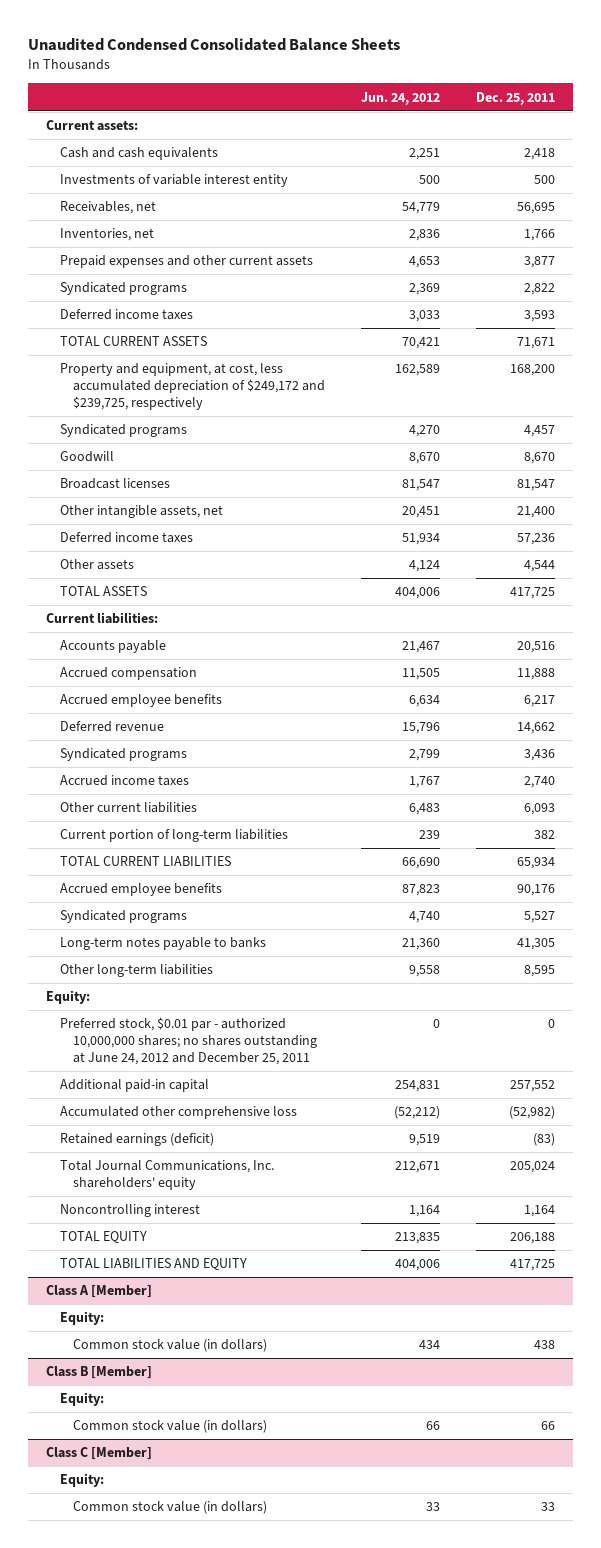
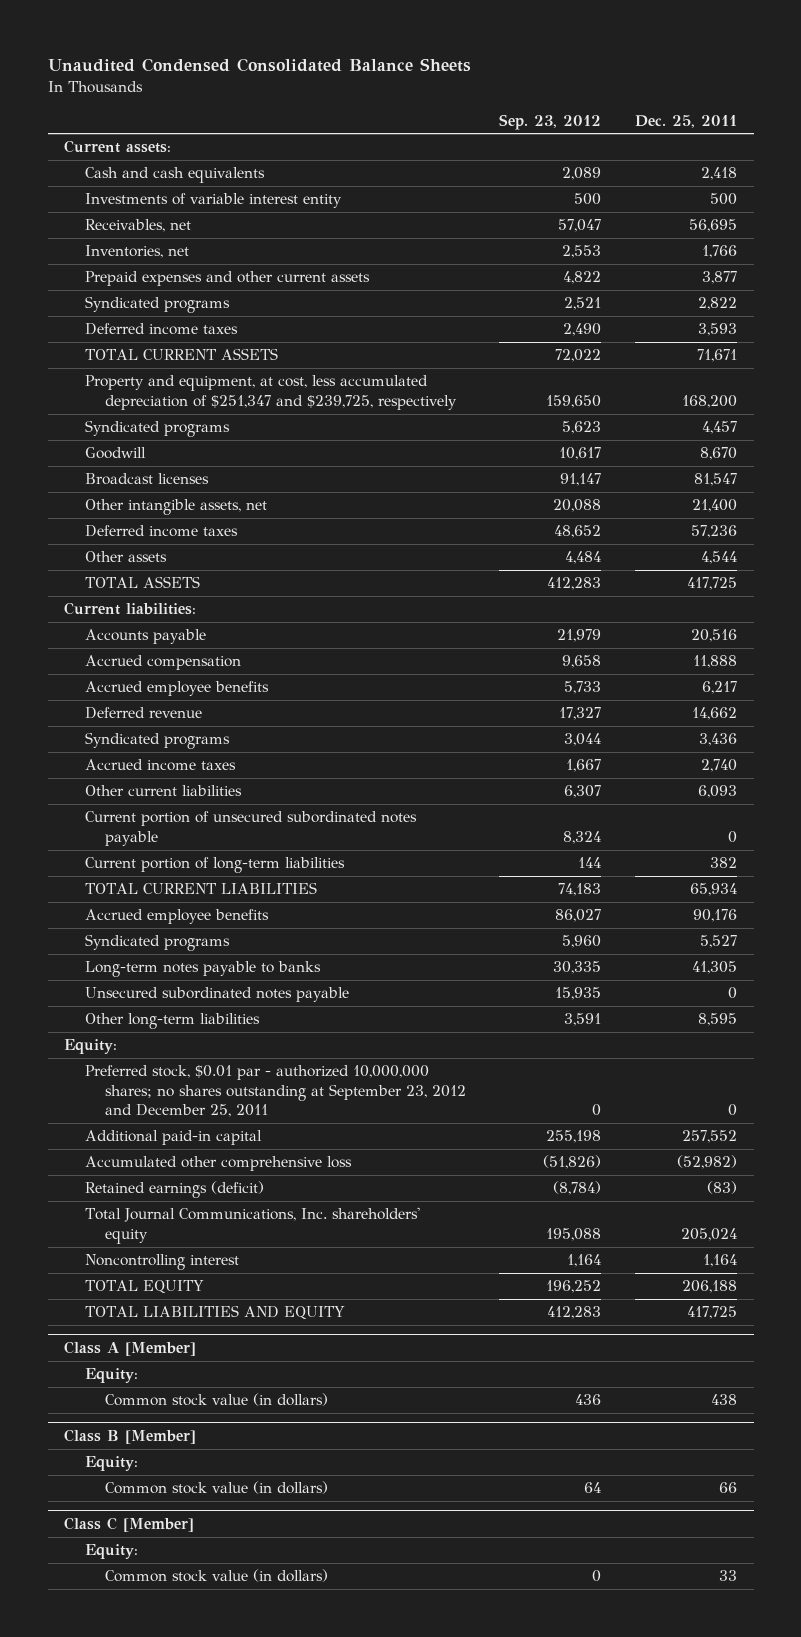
- | Jun. 24, 2012 | Dec. 25, 2011
+ | Sep. 23, 2012 | Dec. 25, 2011
- Property and equipment, at cost, less accumulated depreciation of $249,172 and $239,725, respectively | 162,589 | 168,200
+ Property and equipment, at cost, less accumulated depreciation of $251,347 and $239,725, respectively | 159,650 | 168,200
+ Current portion of unsecured subordinated notes payable | 8,324 | 0
+ Unsecured subordinated notes payable | 15,935 | 0
- Preferred stock, $0.01 par - authorized 10,000,000 shares; no shares outstanding at June 24, 2012 and December 25, 2011 | 0 | 0
+ Preferred stock, $0.01 par - authorized 10,000,000 shares; no shares outstanding at September 23, 2012 and December 25, 2011 | 0 | 0

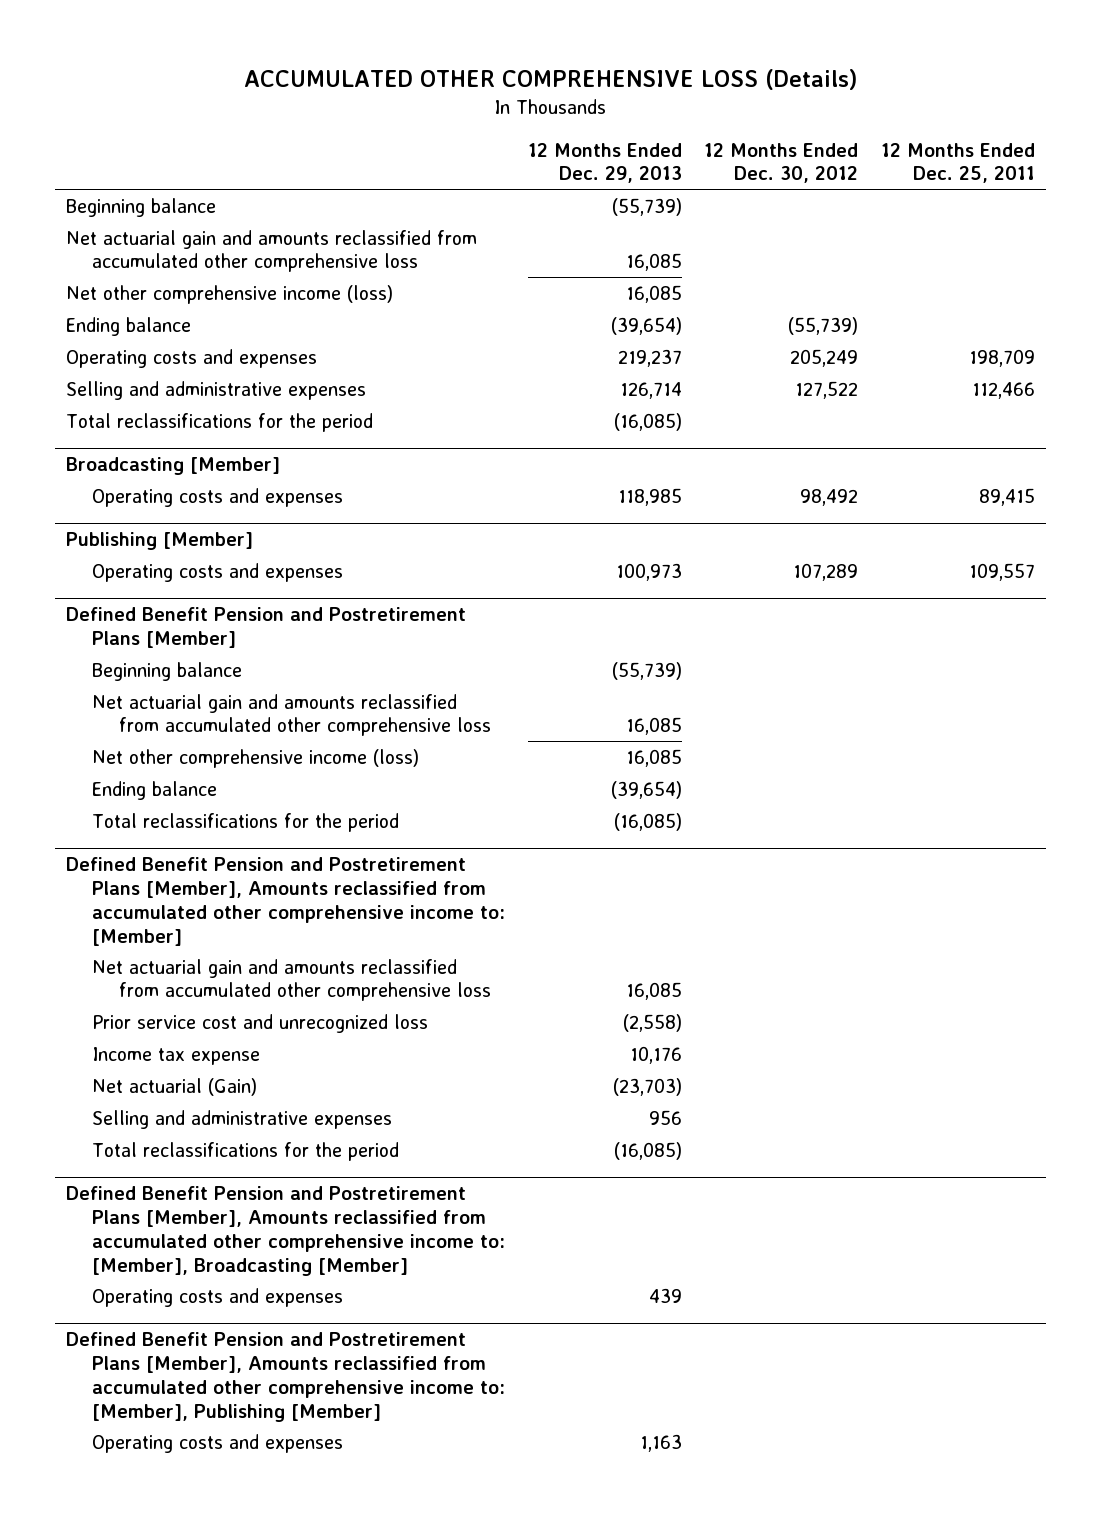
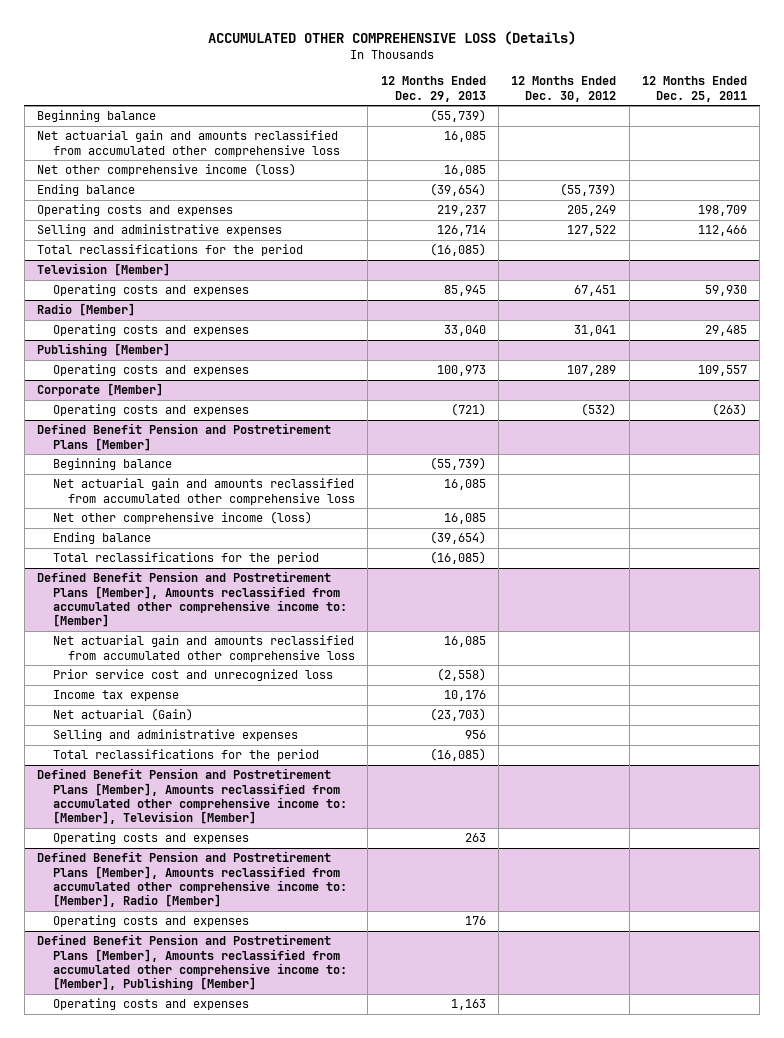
- Broadcasting [Member]
- Operating costs and expenses | 118,985 | 98,492 | 89,415
+ Television [Member]
+ Operating costs and expenses | 85,945 | 67,451 | 59,930
+ Radio [Member]
+ Operating costs and expenses | 33,040 | 31,041 | 29,485
+ Corporate [Member]
+ Operating costs and expenses | (721) | (532) | (263)
- Defined Benefit Pension and Postretirement Plans [Member], Amounts reclassified from accumulated other comprehensive income to: [Member], Broadcasting [Member]
- Operating costs and expenses | 439 | |
+ Defined Benefit Pension and Postretirement Plans [Member], Amounts reclassified from accumulated other comprehensive income to: [Member], Television [Member]
+ Operating costs and expenses | 263 | |
+ Defined Benefit Pension and Postretirement Plans [Member], Amounts reclassified from accumulated other comprehensive income to: [Member], Radio [Member]
+ Operating costs and expenses | 176 | |

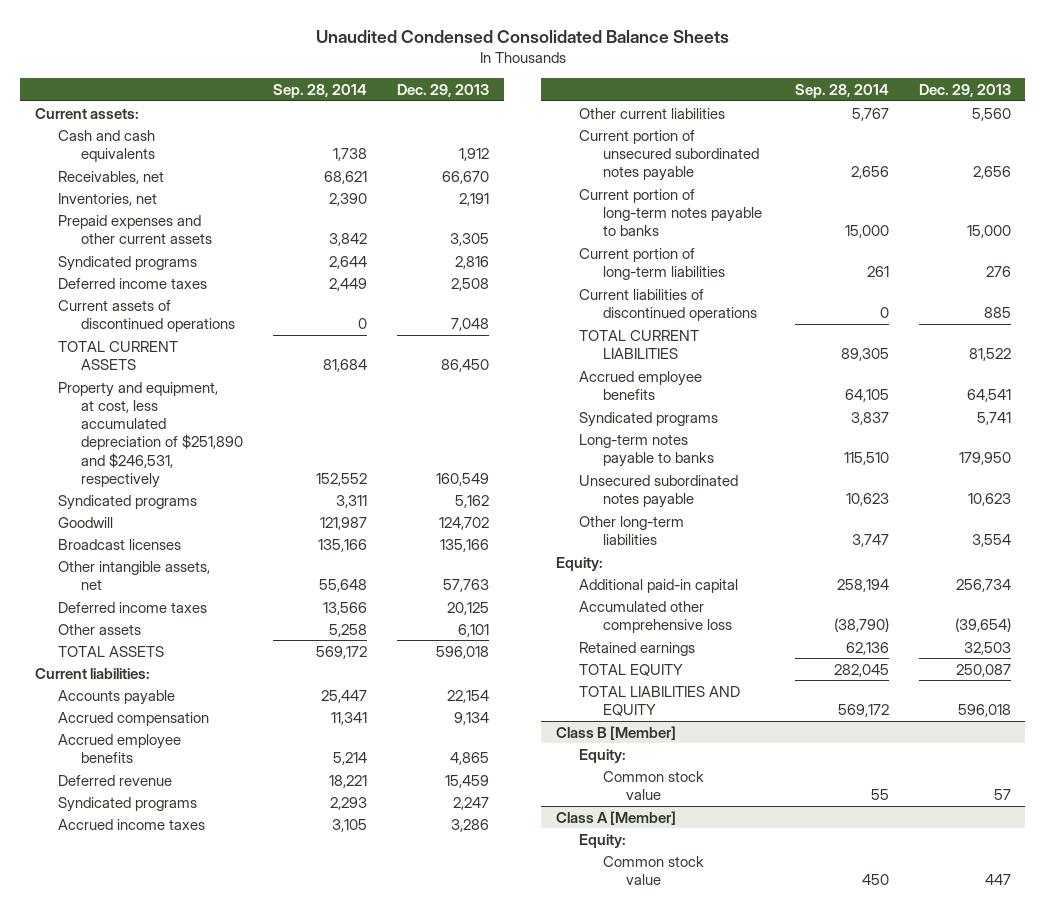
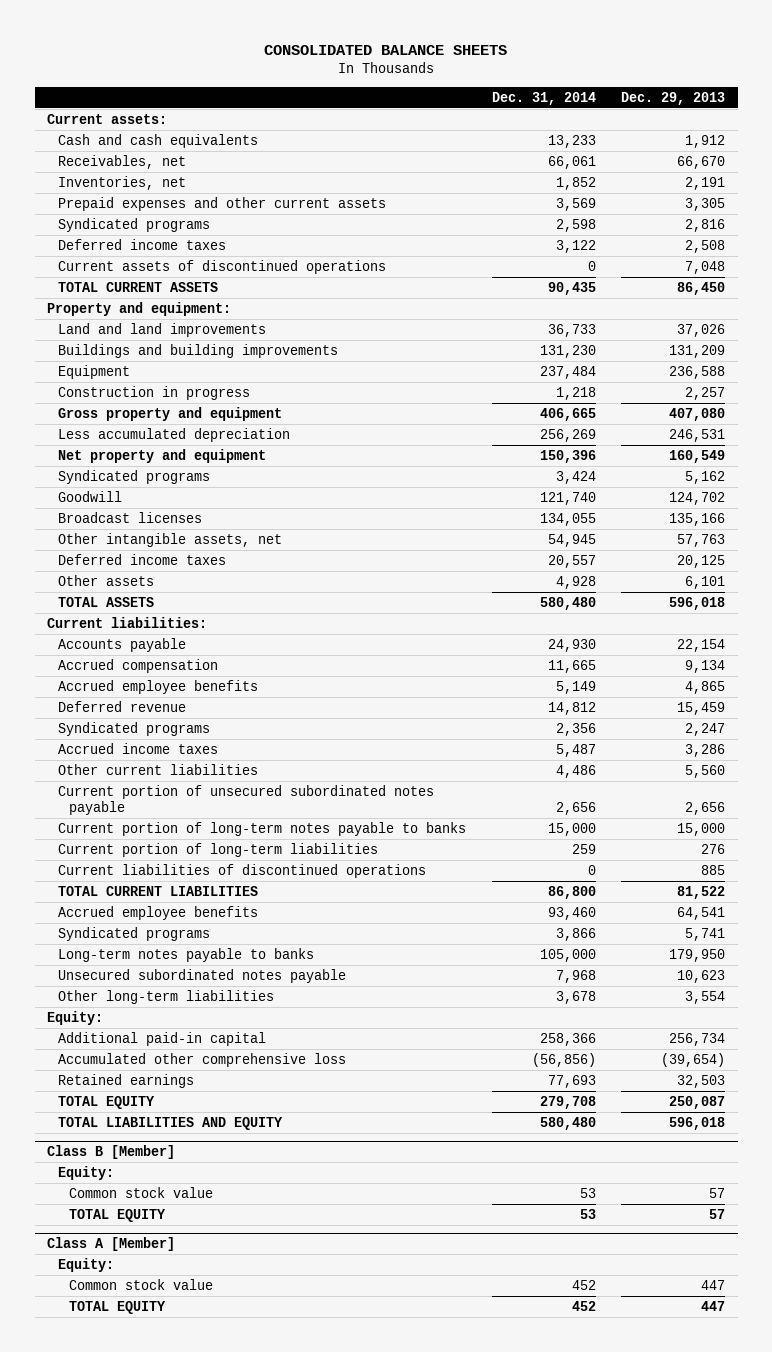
- Unaudited Condensed Consolidated Balance Sheets
+ CONSOLIDATED BALANCE SHEETS
- | Sep. 28, 2014 | Dec. 29, 2013
+ | Dec. 31, 2014 | Dec. 29, 2013
- Property and equipment, at cost, less accumulated depreciation of $251,890 and $246,531, respectively | 152,552 | 160,549
+ Property and equipment:
+ Land and land improvements | 36,733 | 37,026
+ Buildings and building improvements | 131,230 | 131,209
+ Equipment | 237,484 | 236,588
+ Construction in progress | 1,218 | 2,257
+ Gross property and equipment | 406,665 | 407,080
+ Less accumulated depreciation | 256,269 | 246,531
+ Net property and equipment | 150,396 | 160,549
@ Class B [Member]
+ TOTAL EQUITY | 53 | 57
@ Class A [Member]
+ TOTAL EQUITY | 452 | 447

